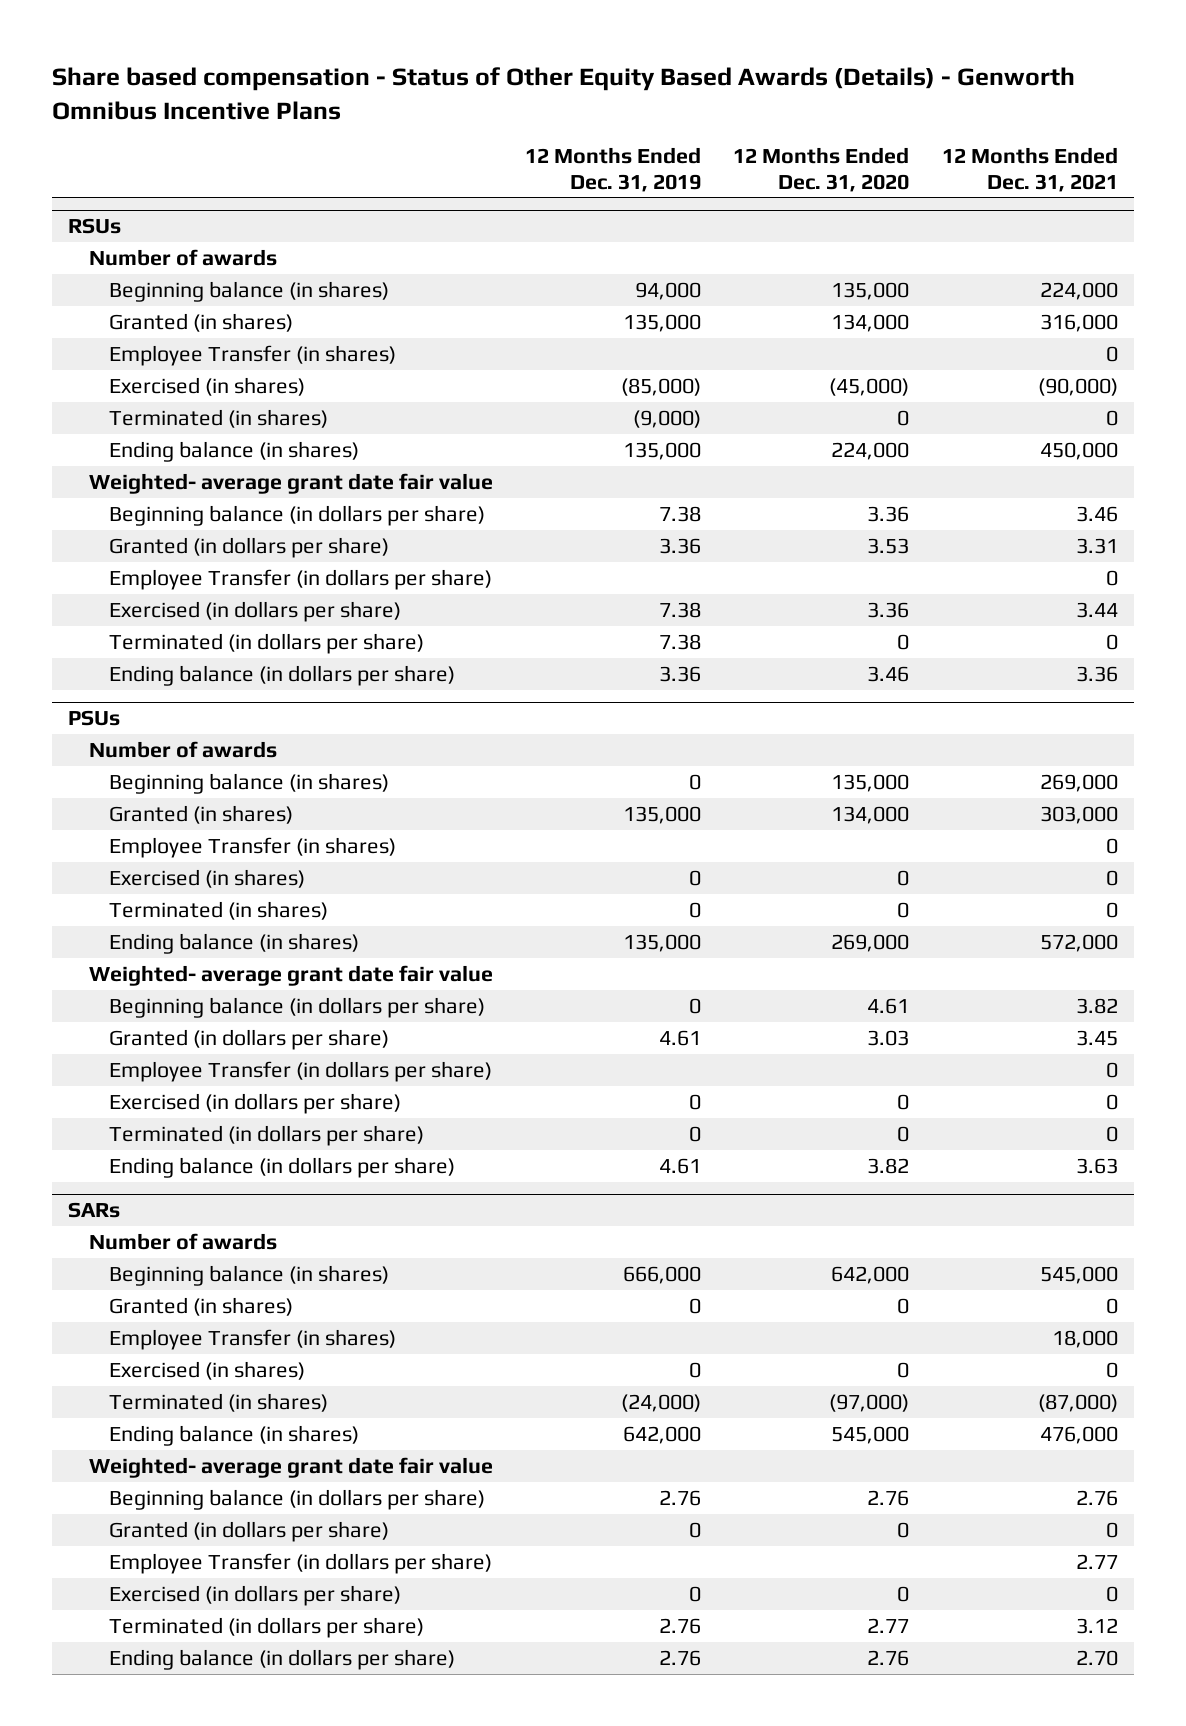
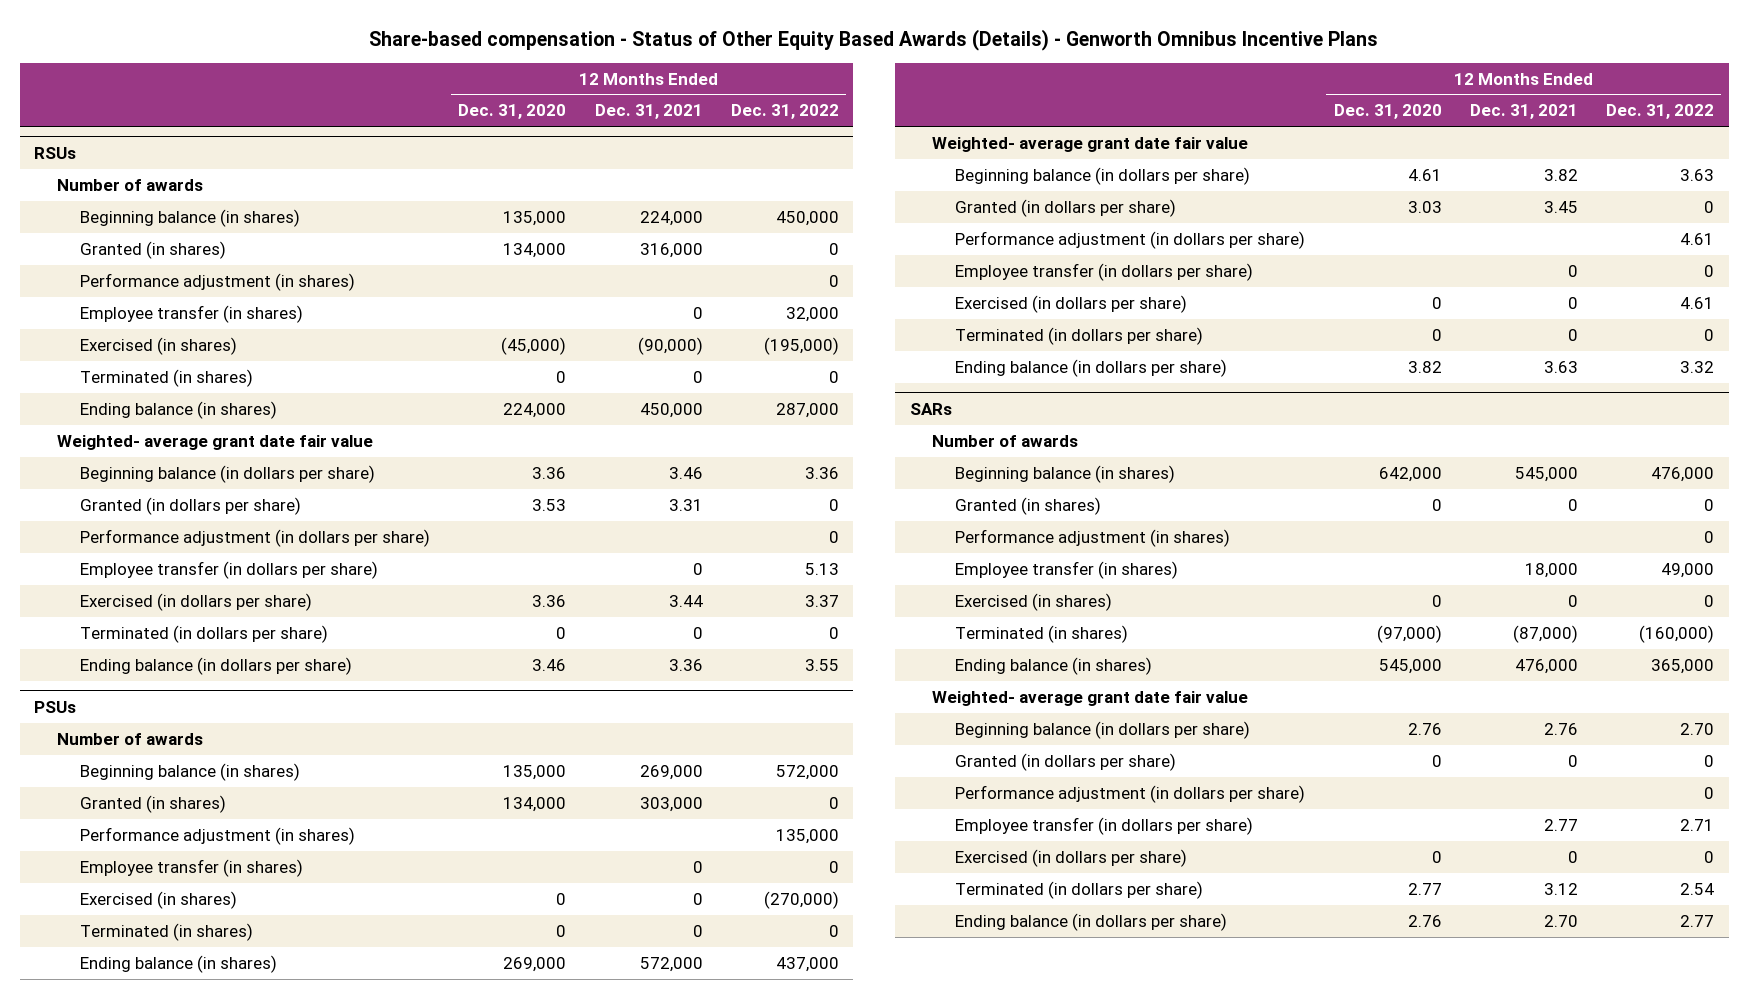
- Share based compensation - Status of Other Equity Based Awards (Details) - Genworth Omnibus Incentive Plans
+ Share-based compensation - Status of Other Equity Based Awards (Details) - Genworth Omnibus Incentive Plans
- | 12 Months Ended Dec. 31, 2019 | 12 Months Ended Dec. 31, 2020 | 12 Months Ended Dec. 31, 2021
+ | 12 Months Ended Dec. 31, 2020 | 12 Months Ended Dec. 31, 2021 | 12 Months Ended Dec. 31, 2022
@ RSUs
- Employee Transfer (in shares) | | | 0
+ Performance adjustment (in shares) | | | 0
+ Employee transfer (in shares) | | 0 | 32,000
- Employee Transfer (in dollars per share) | | | 0
+ Performance adjustment (in dollars per share) | | | 0
+ Employee transfer (in dollars per share) | | 0 | 5.13
@ PSUs
- Employee Transfer (in shares) | | | 0
+ Performance adjustment (in shares) | | | 135,000
+ Employee transfer (in shares) | | 0 | 0
- Employee Transfer (in dollars per share) | | | 0
+ Performance adjustment (in dollars per share) | | | 4.61
+ Employee transfer (in dollars per share) | | 0 | 0
@ SARs
- Employee Transfer (in shares) | | | 18,000
+ Performance adjustment (in shares) | | | 0
+ Employee transfer (in shares) | | 18,000 | 49,000
- Employee Transfer (in dollars per share) | | | 2.77
+ Performance adjustment (in dollars per share) | | | 0
+ Employee transfer (in dollars per share) | | 2.77 | 2.71

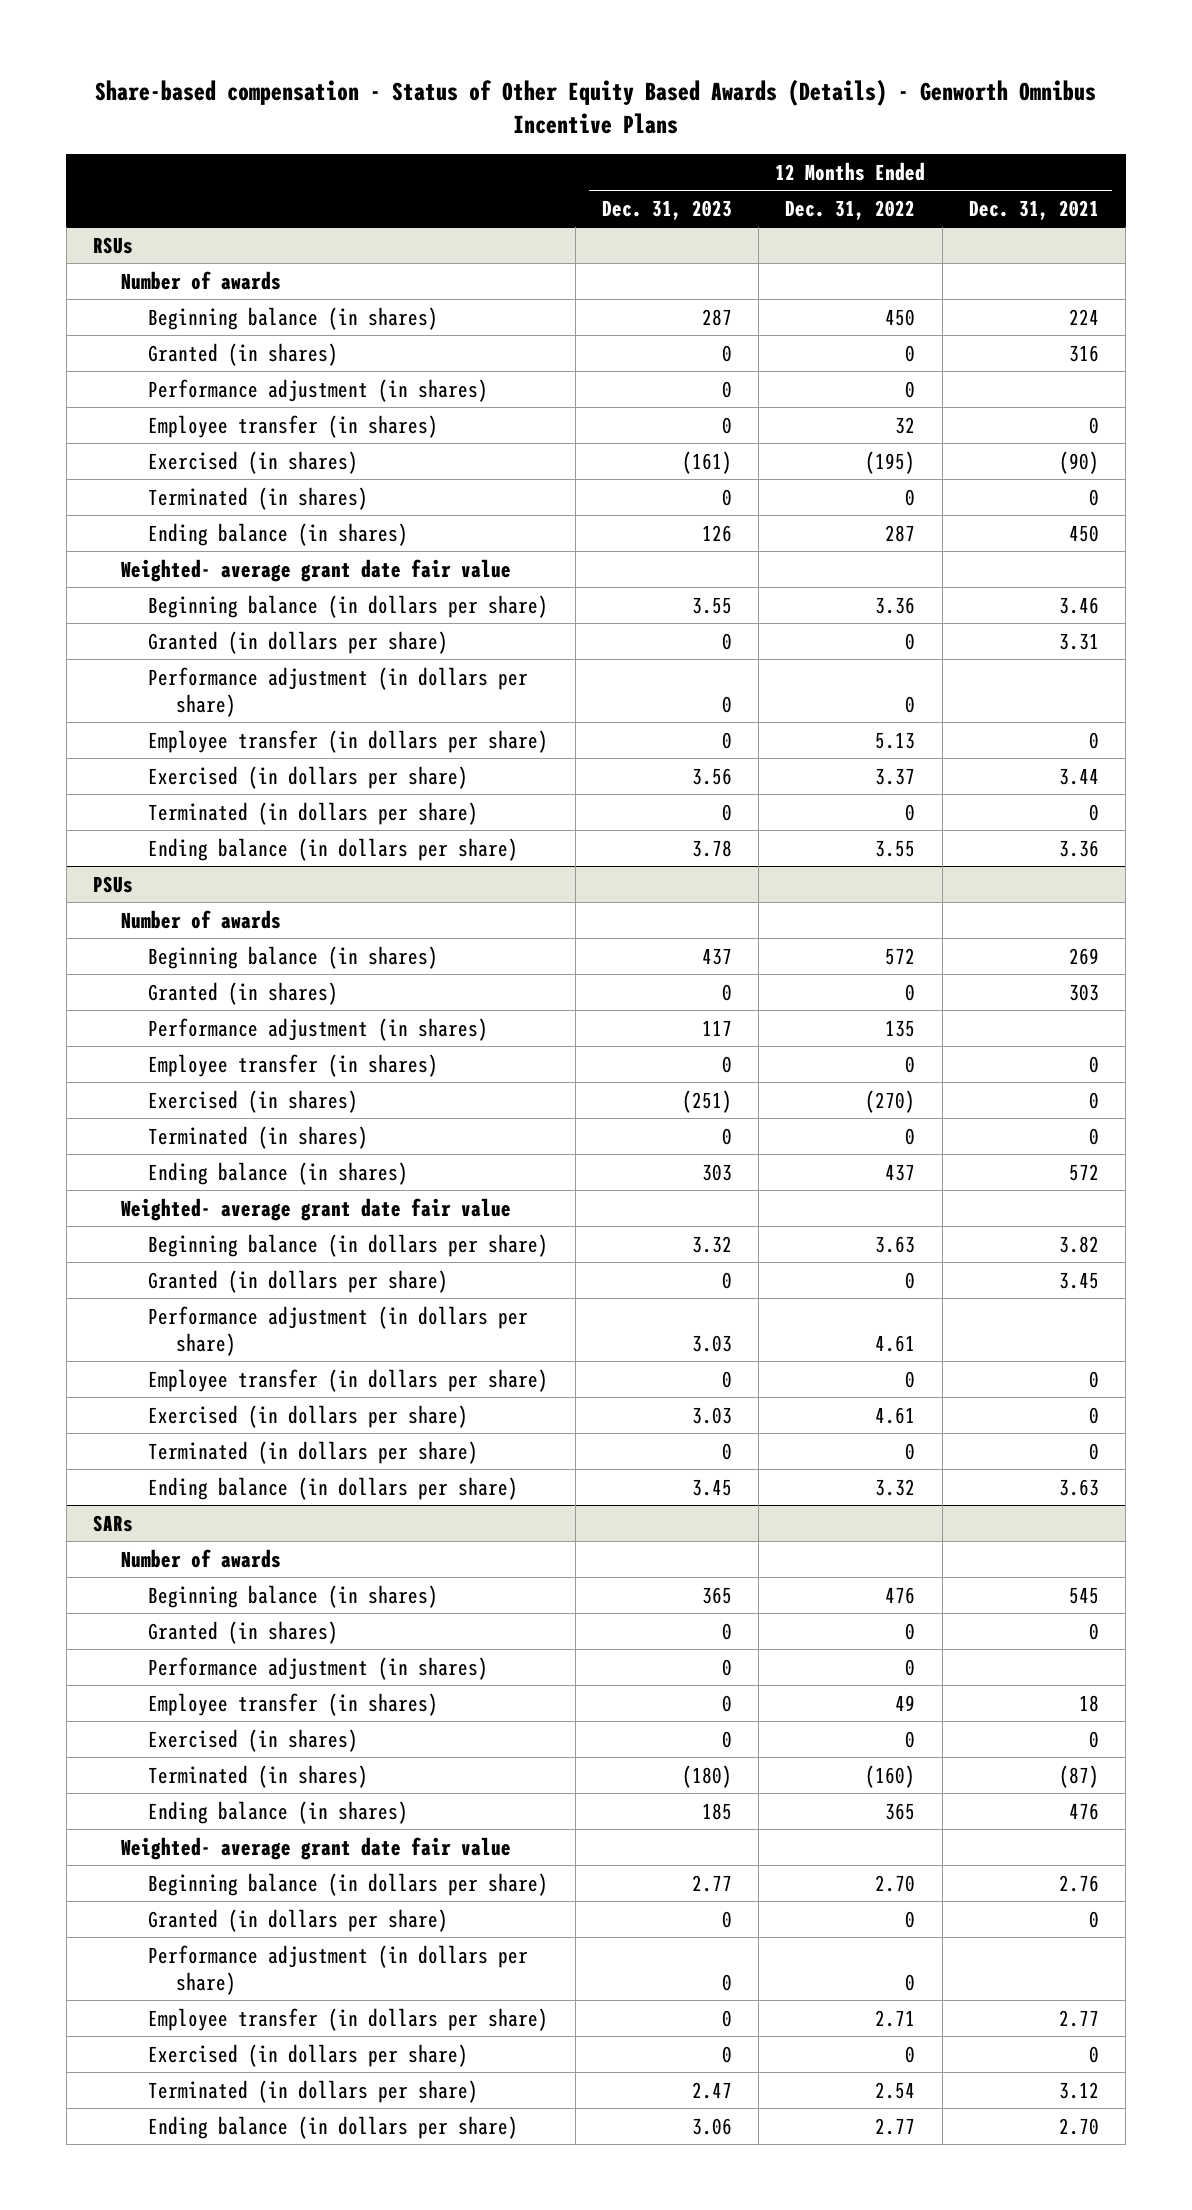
- | 12 Months Ended Dec. 31, 2020 | 12 Months Ended Dec. 31, 2021 | 12 Months Ended Dec. 31, 2022
+ | 12 Months Ended Dec. 31, 2023 | 12 Months Ended Dec. 31, 2022 | 12 Months Ended Dec. 31, 2021
@ RSUs
- Beginning balance (in shares) | 135,000 | 224,000 | 450,000
- Granted (in shares) | 134,000 | 316,000 | 0
+ Beginning balance (in shares) | 287 | 450 | 224
+ Granted (in shares) | 0 | 0 | 316
- Employee transfer (in shares) | | 0 | 32,000
- Exercised (in shares) | (45,000) | (90,000) | (195,000)
+ Employee transfer (in shares) | 0 | 32 | 0
+ Exercised (in shares) | (161) | (195) | (90)
- Ending balance (in shares) | 224,000 | 450,000 | 287,000
+ Ending balance (in shares) | 126 | 287 | 450
@ PSUs
- Beginning balance (in shares) | 135,000 | 269,000 | 572,000
- Granted (in shares) | 134,000 | 303,000 | 0
- Performance adjustment (in shares) | | | 135,000
+ Beginning balance (in shares) | 437 | 572 | 269
+ Granted (in shares) | 0 | 0 | 303
+ Performance adjustment (in shares) | 117 | 135 |
- Exercised (in shares) | 0 | 0 | (270,000)
+ Exercised (in shares) | (251) | (270) | 0
- Ending balance (in shares) | 269,000 | 572,000 | 437,000
+ Ending balance (in shares) | 303 | 437 | 572
@ SARs
- Beginning balance (in shares) | 642,000 | 545,000 | 476,000
+ Beginning balance (in shares) | 365 | 476 | 545
- Employee transfer (in shares) | | 18,000 | 49,000
+ Employee transfer (in shares) | 0 | 49 | 18
- Terminated (in shares) | (97,000) | (87,000) | (160,000)
- Ending balance (in shares) | 545,000 | 476,000 | 365,000
+ Terminated (in shares) | (180) | (160) | (87)
+ Ending balance (in shares) | 185 | 365 | 476

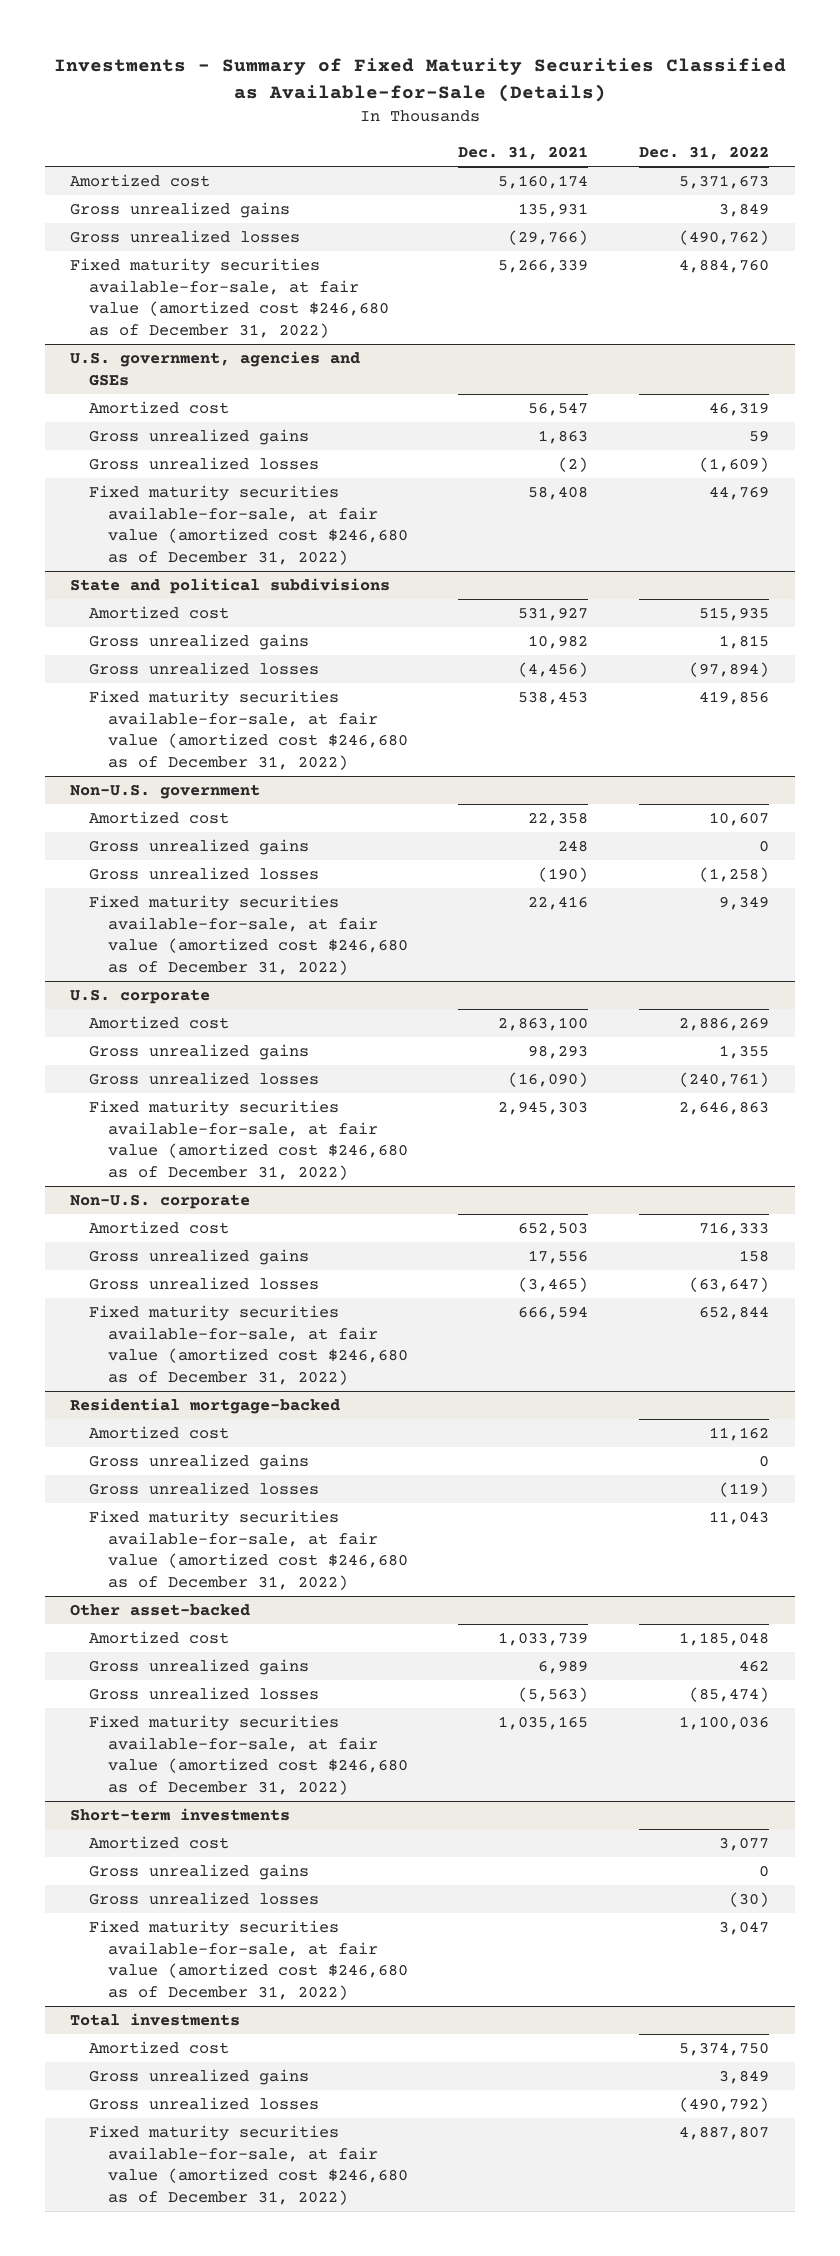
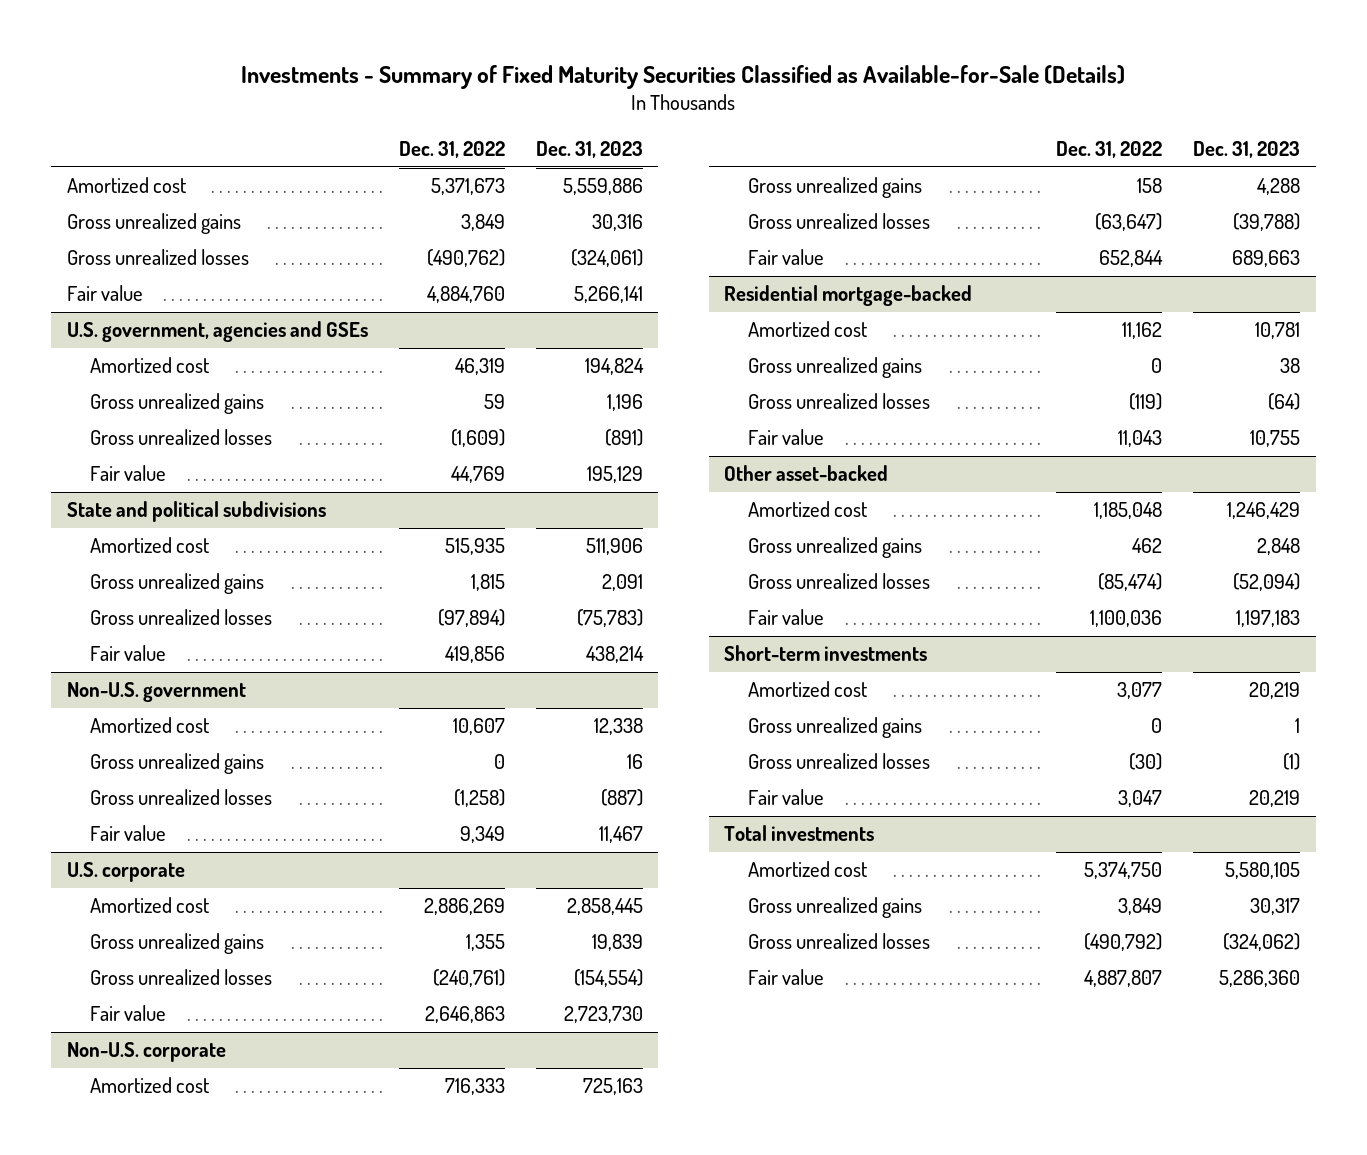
- | Dec. 31, 2021 | Dec. 31, 2022
+ | Dec. 31, 2022 | Dec. 31, 2023
- Fixed maturity securities available-for-sale, at fair value (amortized cost $246,680 as of December 31, 2022) | 5,266,339 | 4,884,760
+ Fair value | 4,884,760 | 5,266,141
@ U.S. government, agencies and GSEs
- Fixed maturity securities available-for-sale, at fair value (amortized cost $246,680 as of December 31, 2022) | 58,408 | 44,769
+ Fair value | 44,769 | 195,129
@ State and political subdivisions
- Fixed maturity securities available-for-sale, at fair value (amortized cost $246,680 as of December 31, 2022) | 538,453 | 419,856
+ Fair value | 419,856 | 438,214
@ Non-U.S. government
- Fixed maturity securities available-for-sale, at fair value (amortized cost $246,680 as of December 31, 2022) | 22,416 | 9,349
+ Fair value | 9,349 | 11,467
@ U.S. corporate
- Fixed maturity securities available-for-sale, at fair value (amortized cost $246,680 as of December 31, 2022) | 2,945,303 | 2,646,863
+ Fair value | 2,646,863 | 2,723,730
@ Non-U.S. corporate
- Fixed maturity securities available-for-sale, at fair value (amortized cost $246,680 as of December 31, 2022) | 666,594 | 652,844
+ Fair value | 652,844 | 689,663
@ Residential mortgage-backed
- Fixed maturity securities available-for-sale, at fair value (amortized cost $246,680 as of December 31, 2022) | | 11,043
+ Fair value | 11,043 | 10,755
@ Other asset-backed
- Fixed maturity securities available-for-sale, at fair value (amortized cost $246,680 as of December 31, 2022) | 1,035,165 | 1,100,036
+ Fair value | 1,100,036 | 1,197,183
@ Short-term investments
- Fixed maturity securities available-for-sale, at fair value (amortized cost $246,680 as of December 31, 2022) | | 3,047
+ Fair value | 3,047 | 20,219
@ Total investments
- Fixed maturity securities available-for-sale, at fair value (amortized cost $246,680 as of December 31, 2022) | | 4,887,807
+ Fair value | 4,887,807 | 5,286,360

